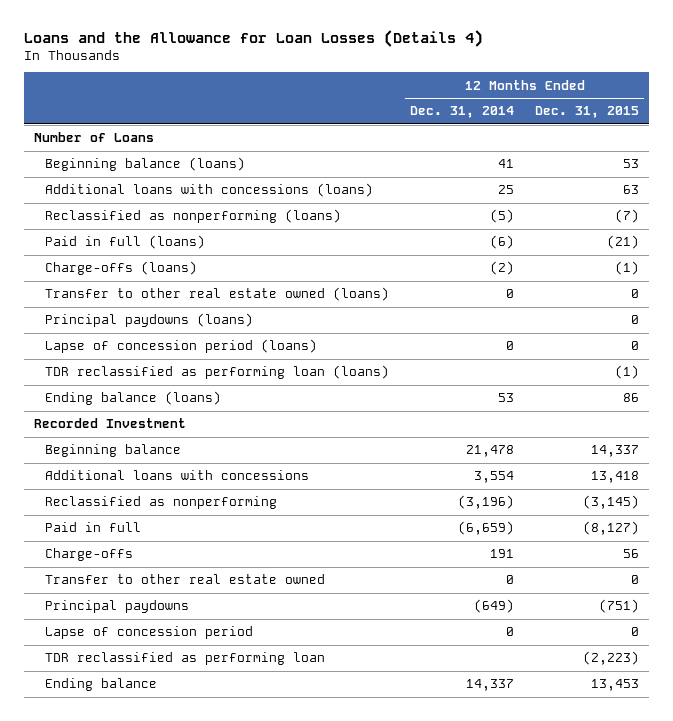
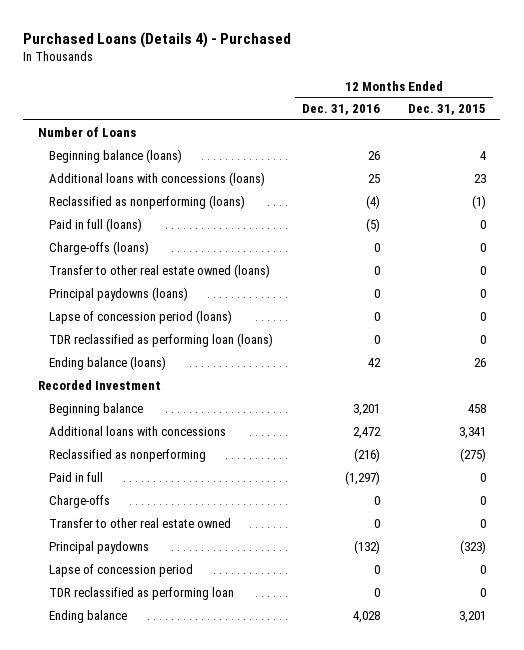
- Loans and the Allowance for Loan Losses (Details 4)
+ Purchased Loans (Details 4) - Purchased
- | 12 Months Ended Dec. 31, 2014 | 12 Months Ended Dec. 31, 2015
+ | 12 Months Ended Dec. 31, 2016 | 12 Months Ended Dec. 31, 2015
- Beginning balance (loans) | 41 | 53
- Additional loans with concessions (loans) | 25 | 63
- Reclassified as nonperforming (loans) | (5) | (7)
- Paid in full (loans) | (6) | (21)
- Charge-offs (loans) | (2) | (1)
+ Beginning balance (loans) | 26 | 4
+ Additional loans with concessions (loans) | 25 | 23
+ Reclassified as nonperforming (loans) | (4) | (1)
+ Paid in full (loans) | (5) | 0
+ Charge-offs (loans) | 0 | 0
- TDR reclassified as performing loan (loans) | | (1)
- Ending balance (loans) | 53 | 86
+ TDR reclassified as performing loan (loans) | 0 | 0
+ Ending balance (loans) | 42 | 26
- Beginning balance | 21,478 | 14,337
- Additional loans with concessions | 3,554 | 13,418
- Reclassified as nonperforming | (3,196) | (3,145)
- Paid in full | (6,659) | (8,127)
- Charge-offs | 191 | 56
+ Beginning balance | 3,201 | 458
+ Additional loans with concessions | 2,472 | 3,341
+ Reclassified as nonperforming | (216) | (275)
+ Paid in full | (1,297) | 0
+ Charge-offs | 0 | 0
- Principal paydowns | (649) | (751)
+ Principal paydowns | (132) | (323)
- TDR reclassified as performing loan | | (2,223)
- Ending balance | 14,337 | 13,453
+ TDR reclassified as performing loan | 0 | 0
+ Ending balance | 4,028 | 3,201

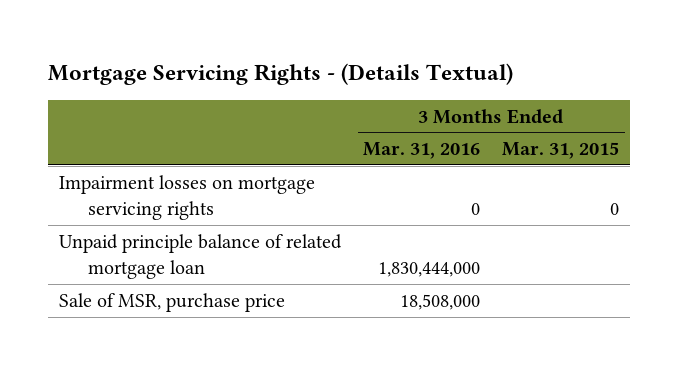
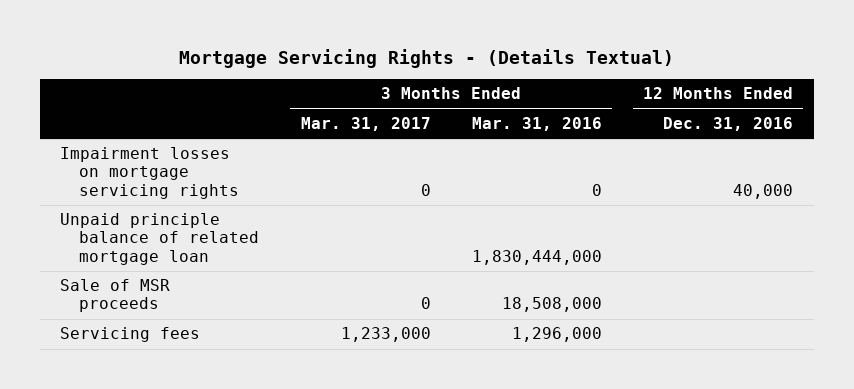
- | 3 Months Ended Mar. 31, 2016 | 3 Months Ended Mar. 31, 2015
+ | 3 Months Ended Mar. 31, 2017 | 3 Months Ended Mar. 31, 2016 | 12 Months Ended Dec. 31, 2016
- Sale of MSR, purchase price | 18,508,000 |
+ Sale of MSR proceeds | 0 | 18,508,000 |
+ Servicing fees | 1,233,000 | 1,296,000 |

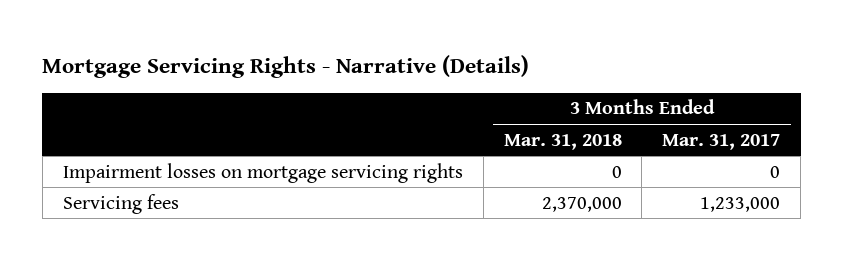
- Mortgage Servicing Rights - (Details Textual)
+ Mortgage Servicing Rights - Narrative (Details)
- | 3 Months Ended Mar. 31, 2017 | 3 Months Ended Mar. 31, 2016 | 12 Months Ended Dec. 31, 2016
+ | 3 Months Ended Mar. 31, 2018 | 3 Months Ended Mar. 31, 2017
- Unpaid principle balance of related mortgage loan | | 1,830,444,000 |
- Sale of MSR proceeds | 0 | 18,508,000 |

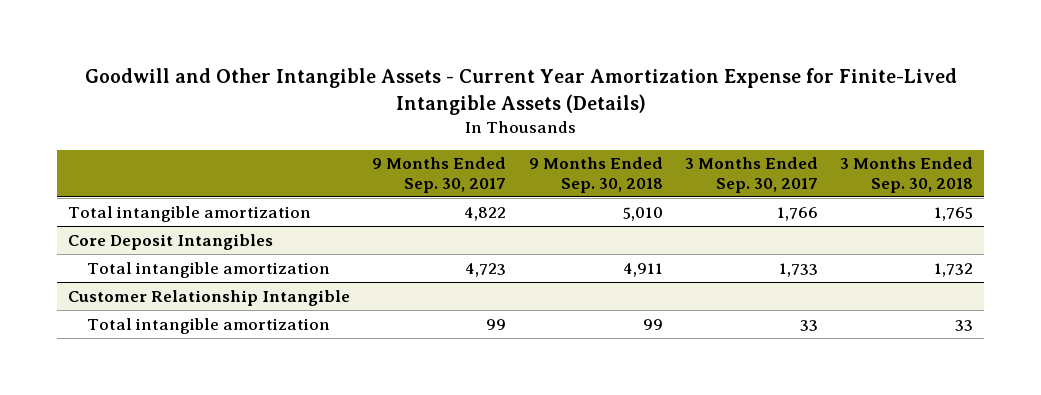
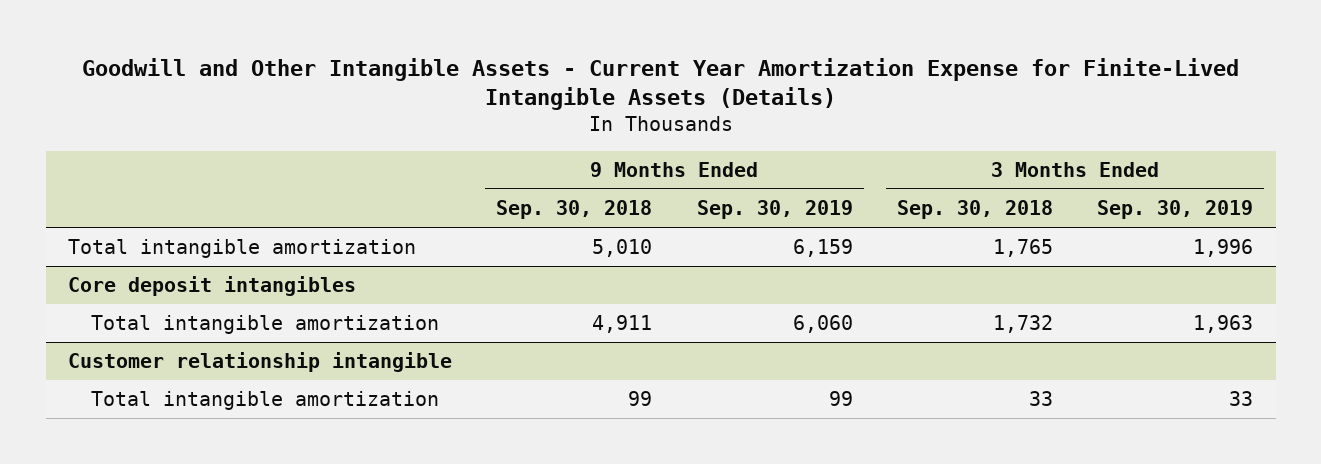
- | 9 Months Ended Sep. 30, 2017 | 9 Months Ended Sep. 30, 2018 | 3 Months Ended Sep. 30, 2017 | 3 Months Ended Sep. 30, 2018
+ | 9 Months Ended Sep. 30, 2018 | 9 Months Ended Sep. 30, 2019 | 3 Months Ended Sep. 30, 2018 | 3 Months Ended Sep. 30, 2019
- Core Deposit Intangibles
+ Core deposit intangibles
- Customer Relationship Intangible
+ Customer relationship intangible

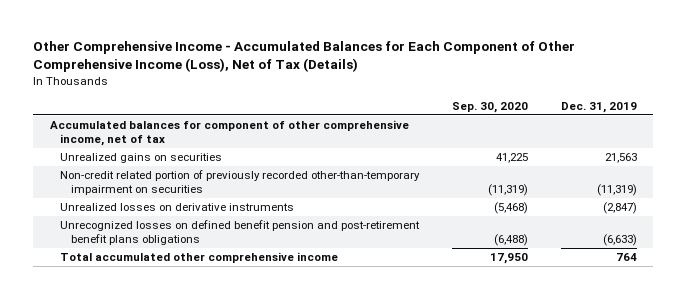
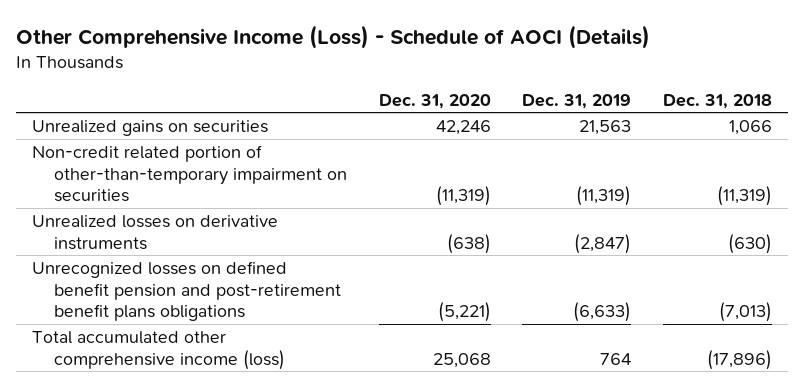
- Other Comprehensive Income - Accumulated Balances for Each Component of Other Comprehensive Income (Loss), Net of Tax (Details)
+ Other Comprehensive Income (Loss) - Schedule of AOCI (Details)
- | Sep. 30, 2020 | Dec. 31, 2019
+ | Dec. 31, 2020 | Dec. 31, 2019 | Dec. 31, 2018
- Accumulated balances for component of other comprehensive income, net of tax
- Non-credit related portion of previously recorded other-than-temporary impairment on securities | (11,319) | (11,319)
+ Non-credit related portion of other-than-temporary impairment on securities | (11,319) | (11,319) | (11,319)
- Total accumulated other comprehensive income | 17,950 | 764
+ Total accumulated other comprehensive income (loss) | 25,068 | 764 | (17,896)

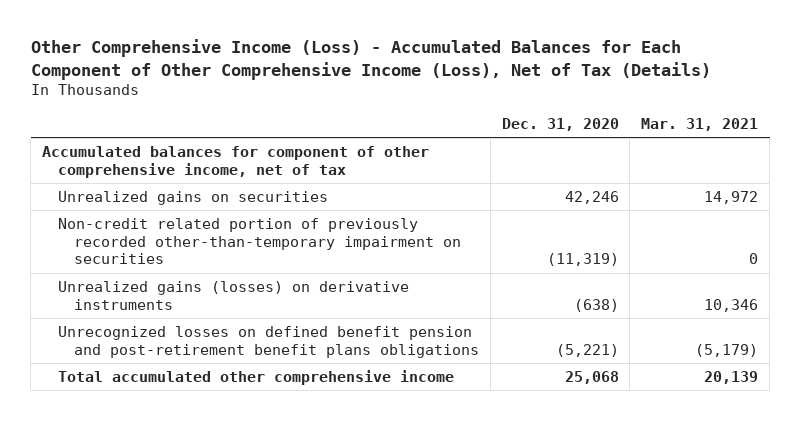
- Other Comprehensive Income (Loss) - Schedule of AOCI (Details)
+ Other Comprehensive Income (Loss) - Accumulated Balances for Each Component of Other Comprehensive Income (Loss), Net of Tax (Details)
- | Dec. 31, 2020 | Dec. 31, 2019 | Dec. 31, 2018
+ | Dec. 31, 2020 | Mar. 31, 2021
+ Accumulated balances for component of other comprehensive income, net of tax
- Non-credit related portion of other-than-temporary impairment on securities | (11,319) | (11,319) | (11,319)
- Unrealized losses on derivative instruments | (638) | (2,847) | (630)
+ Non-credit related portion of previously recorded other-than-temporary impairment on securities | (11,319) | 0
+ Unrealized gains (losses) on derivative instruments | (638) | 10,346
- Total accumulated other comprehensive income (loss) | 25,068 | 764 | (17,896)
+ Total accumulated other comprehensive income | 25,068 | 20,139

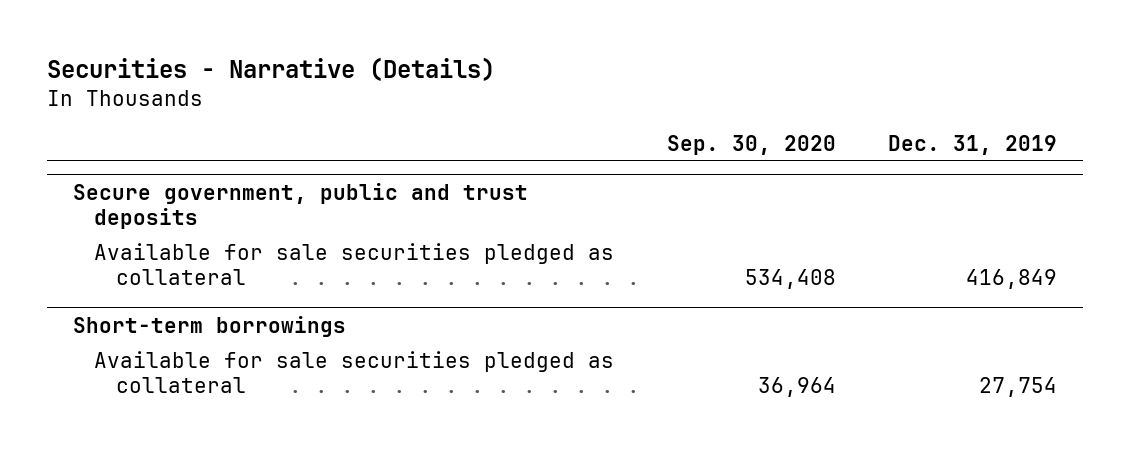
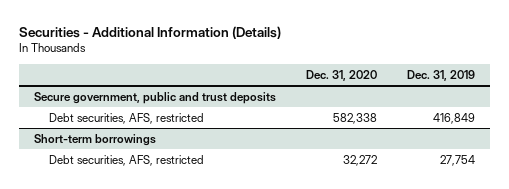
- Securities - Narrative (Details)
+ Securities - Additional Information (Details)
- | Sep. 30, 2020 | Dec. 31, 2019
+ | Dec. 31, 2020 | Dec. 31, 2019
@ Secure government, public and trust deposits
- Available for sale securities pledged as collateral | 534,408 | 416,849
+ Debt securities, AFS, restricted | 582,338 | 416,849
@ Short-term borrowings
- Available for sale securities pledged as collateral | 36,964 | 27,754
+ Debt securities, AFS, restricted | 32,272 | 27,754

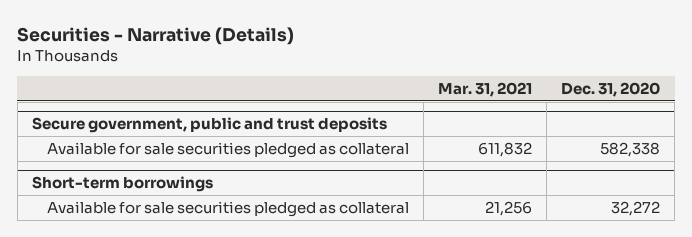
- Securities - Additional Information (Details)
+ Securities - Narrative (Details)
- | Dec. 31, 2020 | Dec. 31, 2019
+ | Mar. 31, 2021 | Dec. 31, 2020
@ Secure government, public and trust deposits
- Debt securities, AFS, restricted | 582,338 | 416,849
+ Available for sale securities pledged as collateral | 611,832 | 582,338
@ Short-term borrowings
- Debt securities, AFS, restricted | 32,272 | 27,754
+ Available for sale securities pledged as collateral | 21,256 | 32,272

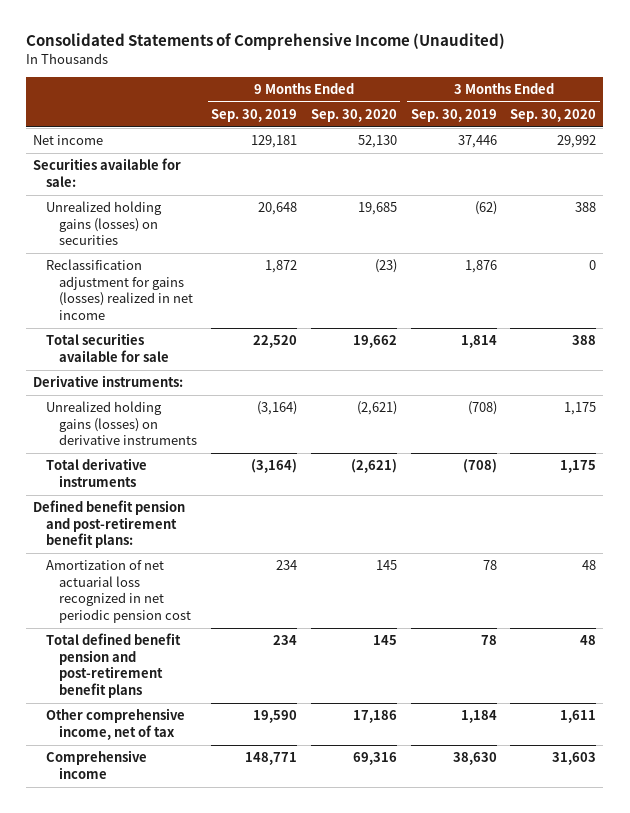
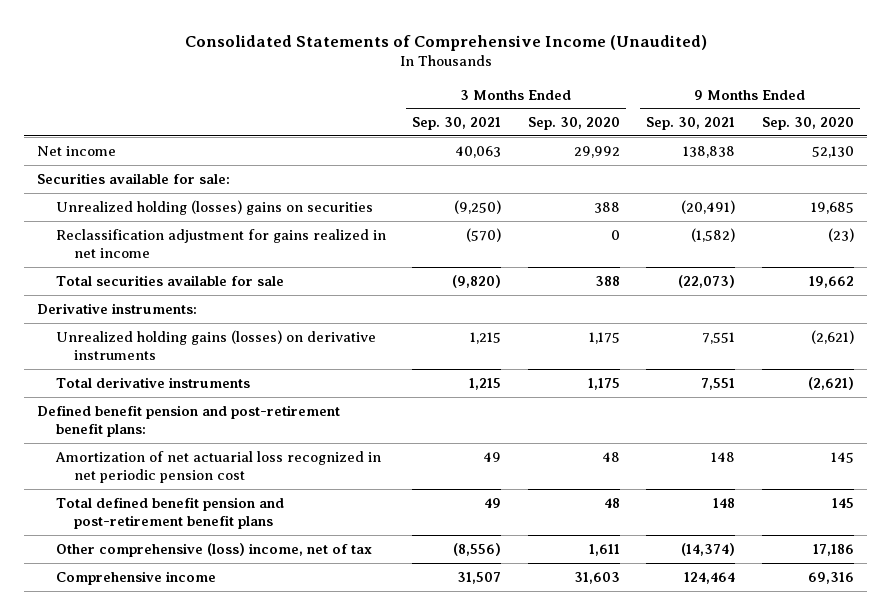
- | 9 Months Ended Sep. 30, 2019 | 9 Months Ended Sep. 30, 2020 | 3 Months Ended Sep. 30, 2019 | 3 Months Ended Sep. 30, 2020
+ | 3 Months Ended Sep. 30, 2021 | 3 Months Ended Sep. 30, 2020 | 9 Months Ended Sep. 30, 2021 | 9 Months Ended Sep. 30, 2020
- Unrealized holding gains (losses) on securities | 20,648 | 19,685 | (62) | 388
- Reclassification adjustment for gains (losses) realized in net income | 1,872 | (23) | 1,876 | 0
+ Unrealized holding (losses) gains on securities | (9,250) | 388 | (20,491) | 19,685
+ Reclassification adjustment for gains realized in net income | (570) | 0 | (1,582) | (23)
- Other comprehensive income, net of tax | 19,590 | 17,186 | 1,184 | 1,611
+ Other comprehensive (loss) income, net of tax | (8,556) | 1,611 | (14,374) | 17,186

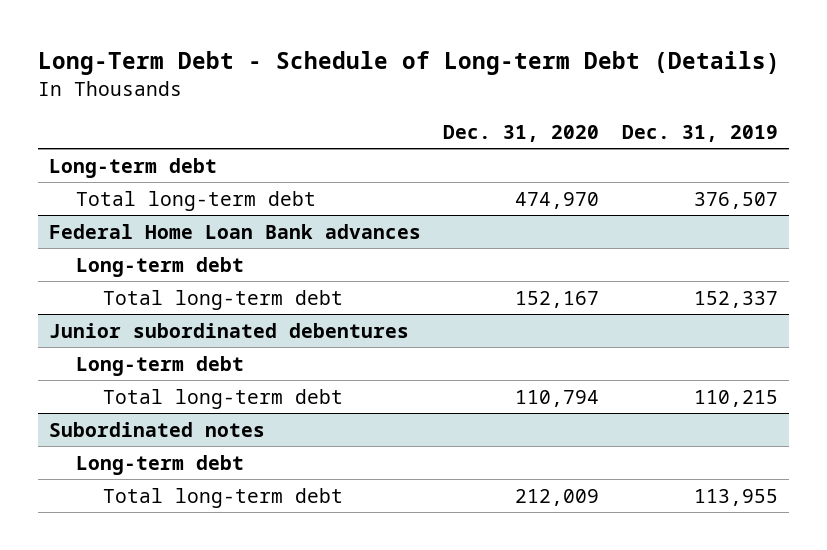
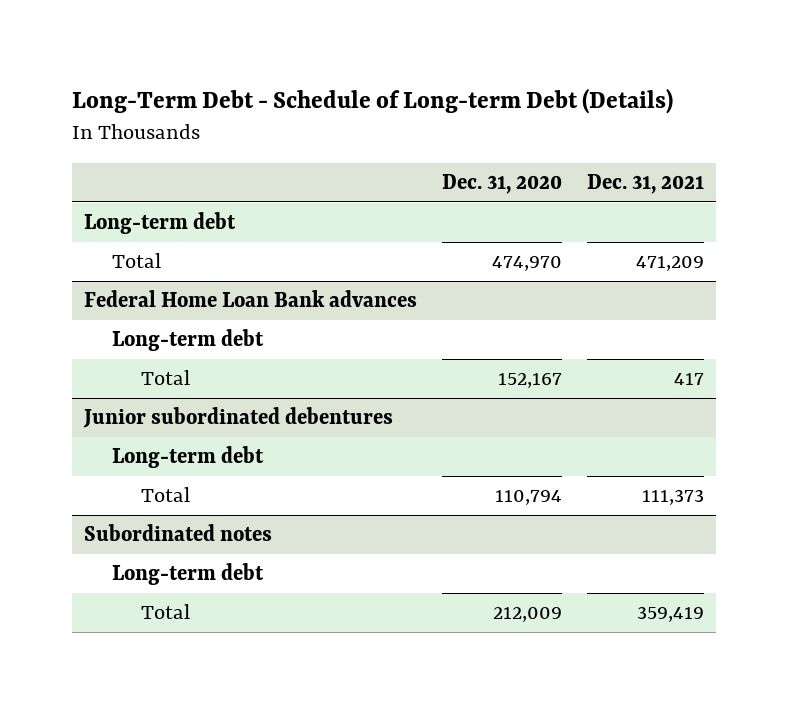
- | Dec. 31, 2020 | Dec. 31, 2019
+ | Dec. 31, 2020 | Dec. 31, 2021
- Total long-term debt | 474,970 | 376,507
+ Total | 474,970 | 471,209
@ Federal Home Loan Bank advances
- Total long-term debt | 152,167 | 152,337
+ Total | 152,167 | 417
@ Junior subordinated debentures
- Total long-term debt | 110,794 | 110,215
+ Total | 110,794 | 111,373
@ Subordinated notes
- Total long-term debt | 212,009 | 113,955
+ Total | 212,009 | 359,419

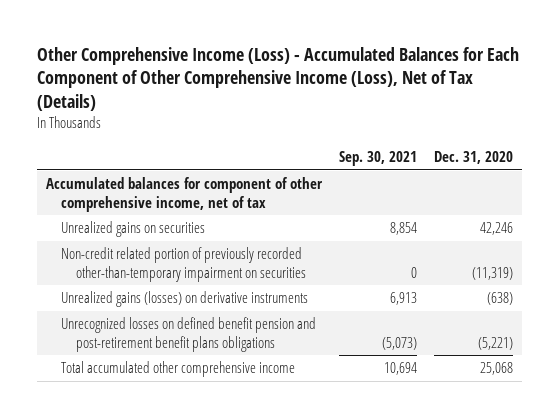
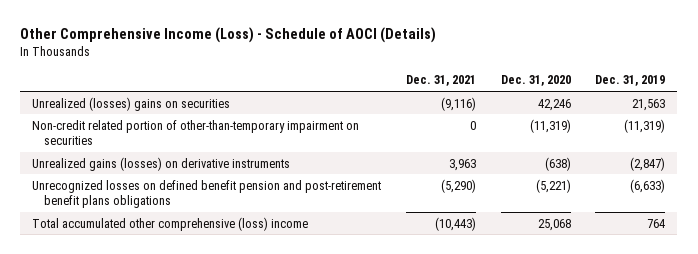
- Other Comprehensive Income (Loss) - Accumulated Balances for Each Component of Other Comprehensive Income (Loss), Net of Tax (Details)
+ Other Comprehensive Income (Loss) - Schedule of AOCI (Details)
- | Sep. 30, 2021 | Dec. 31, 2020
+ | Dec. 31, 2021 | Dec. 31, 2020 | Dec. 31, 2019
- Accumulated balances for component of other comprehensive income, net of tax
- Unrealized gains on securities | 8,854 | 42,246
- Non-credit related portion of previously recorded other-than-temporary impairment on securities | 0 | (11,319)
+ Unrealized (losses) gains on securities | (9,116) | 42,246 | 21,563
+ Non-credit related portion of other-than-temporary impairment on securities | 0 | (11,319) | (11,319)
- Total accumulated other comprehensive income | 10,694 | 25,068
+ Total accumulated other comprehensive (loss) income | (10,443) | 25,068 | 764

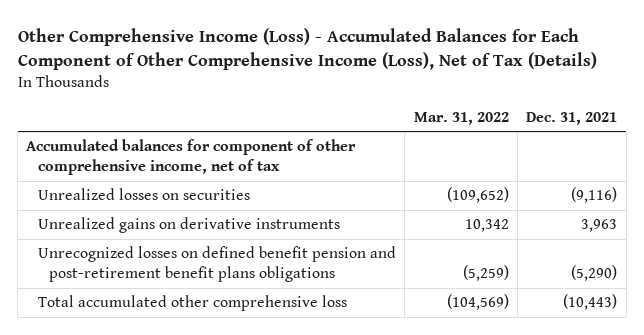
- Other Comprehensive Income (Loss) - Schedule of AOCI (Details)
+ Other Comprehensive Income (Loss) - Accumulated Balances for Each Component of Other Comprehensive Income (Loss), Net of Tax (Details)
- | Dec. 31, 2021 | Dec. 31, 2020 | Dec. 31, 2019
+ | Mar. 31, 2022 | Dec. 31, 2021
- Unrealized (losses) gains on securities | (9,116) | 42,246 | 21,563
- Non-credit related portion of other-than-temporary impairment on securities | 0 | (11,319) | (11,319)
- Unrealized gains (losses) on derivative instruments | 3,963 | (638) | (2,847)
+ Accumulated balances for component of other comprehensive income, net of tax
+ Unrealized losses on securities | (109,652) | (9,116)
+ Unrealized gains on derivative instruments | 10,342 | 3,963
- Total accumulated other comprehensive (loss) income | (10,443) | 25,068 | 764
+ Total accumulated other comprehensive loss | (104,569) | (10,443)

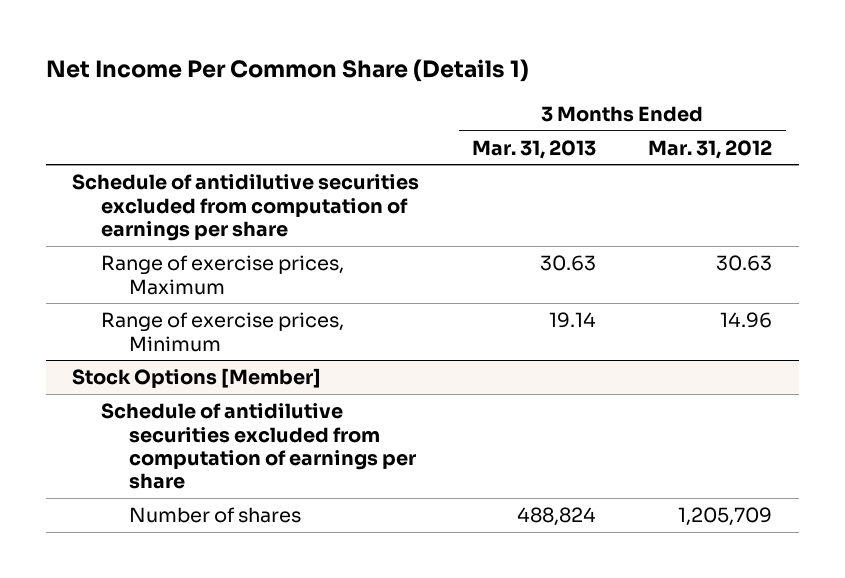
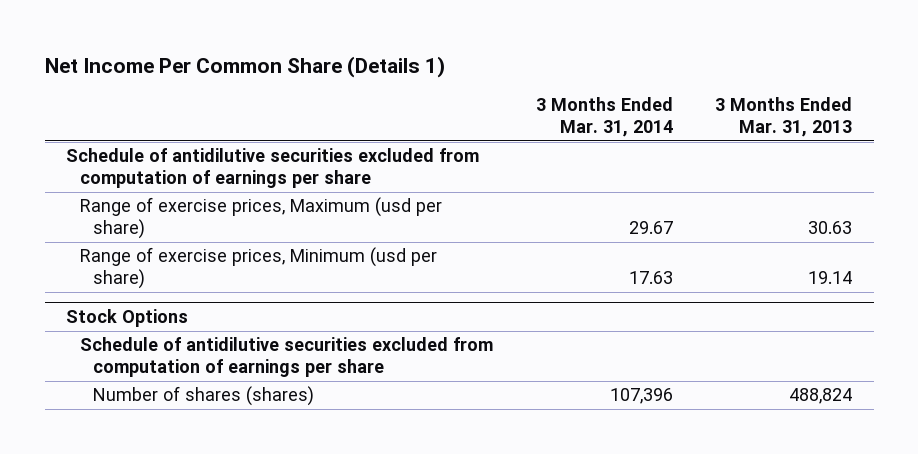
- | 3 Months Ended Mar. 31, 2013 | 3 Months Ended Mar. 31, 2012
+ | 3 Months Ended Mar. 31, 2014 | 3 Months Ended Mar. 31, 2013
- Range of exercise prices, Maximum | 30.63 | 30.63
- Range of exercise prices, Minimum | 19.14 | 14.96
- Stock Options [Member]
+ Range of exercise prices, Maximum (usd per share) | 29.67 | 30.63
+ Range of exercise prices, Minimum (usd per share) | 17.63 | 19.14
+ Stock Options
- Number of shares | 488,824 | 1,205,709
+ Number of shares (shares) | 107,396 | 488,824

